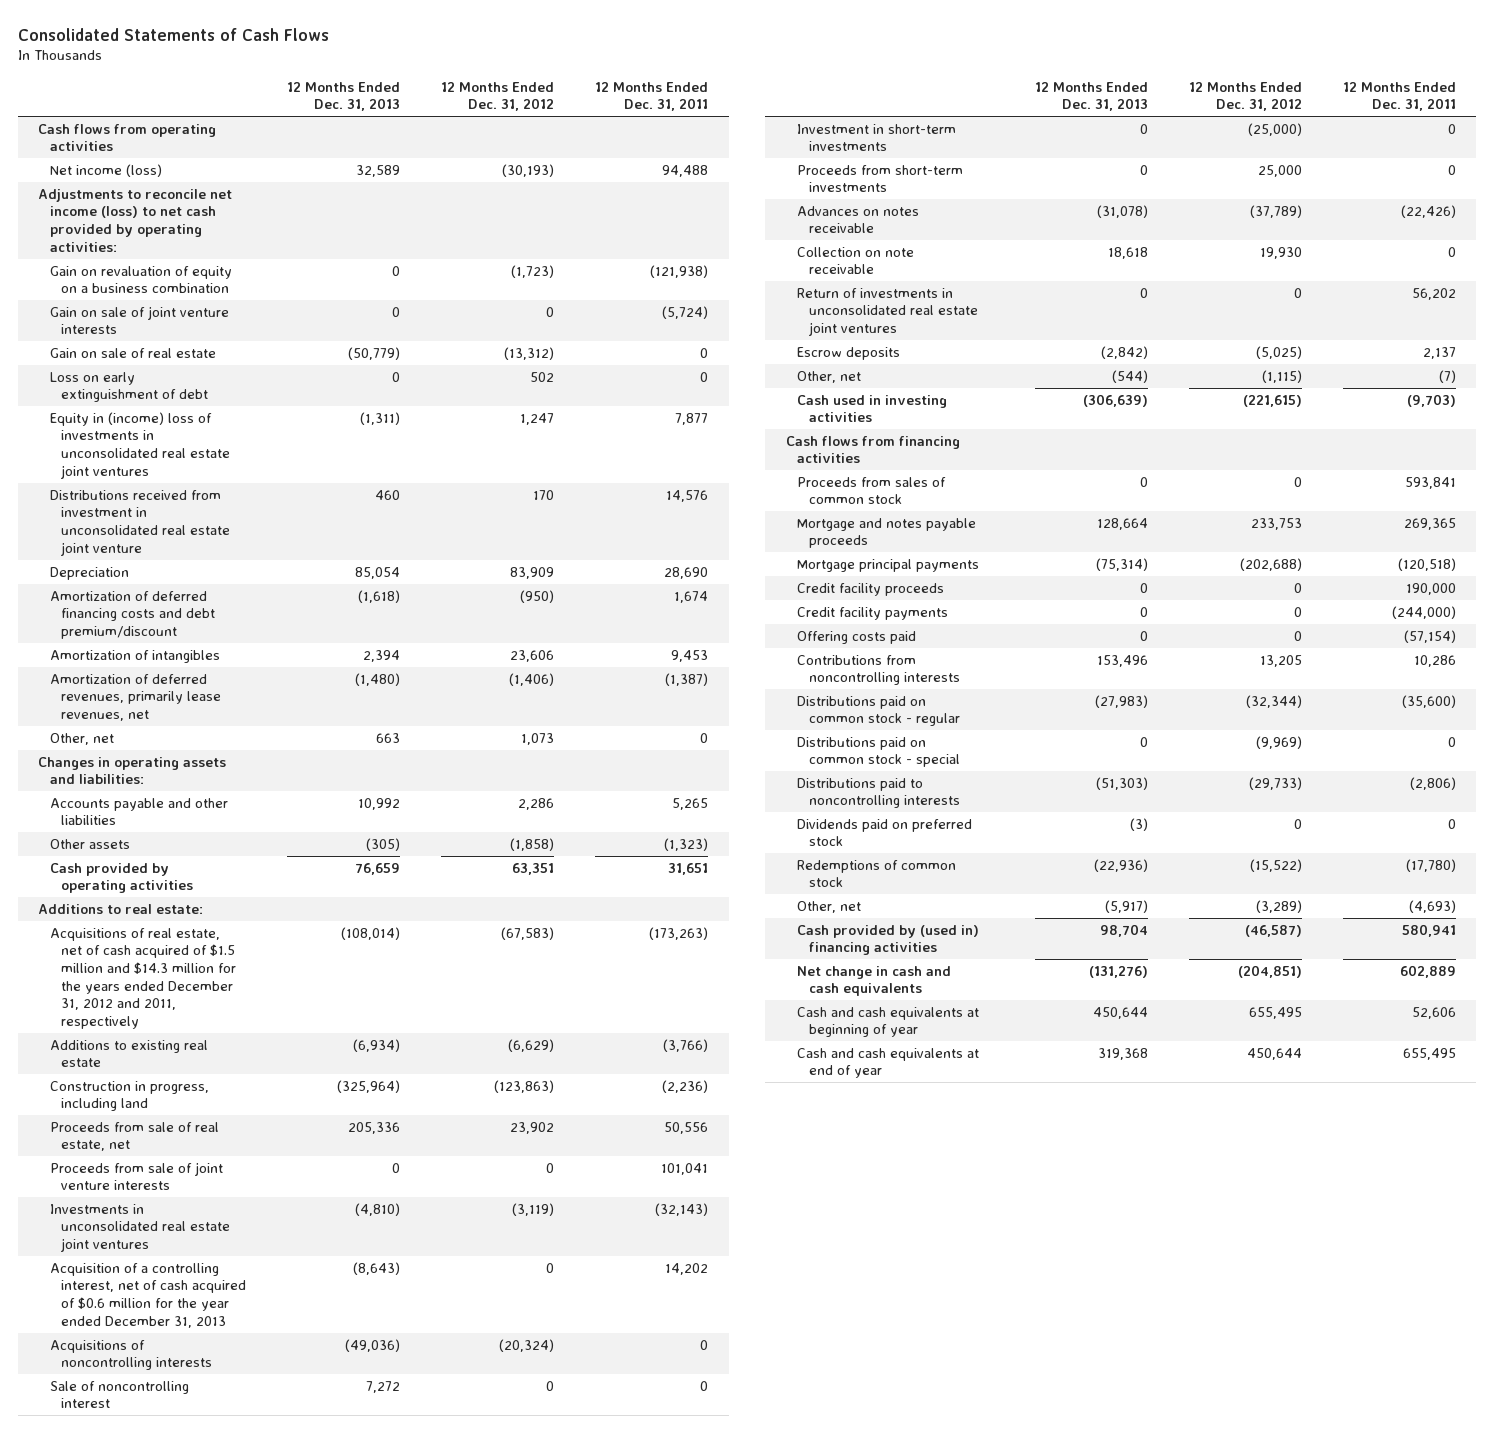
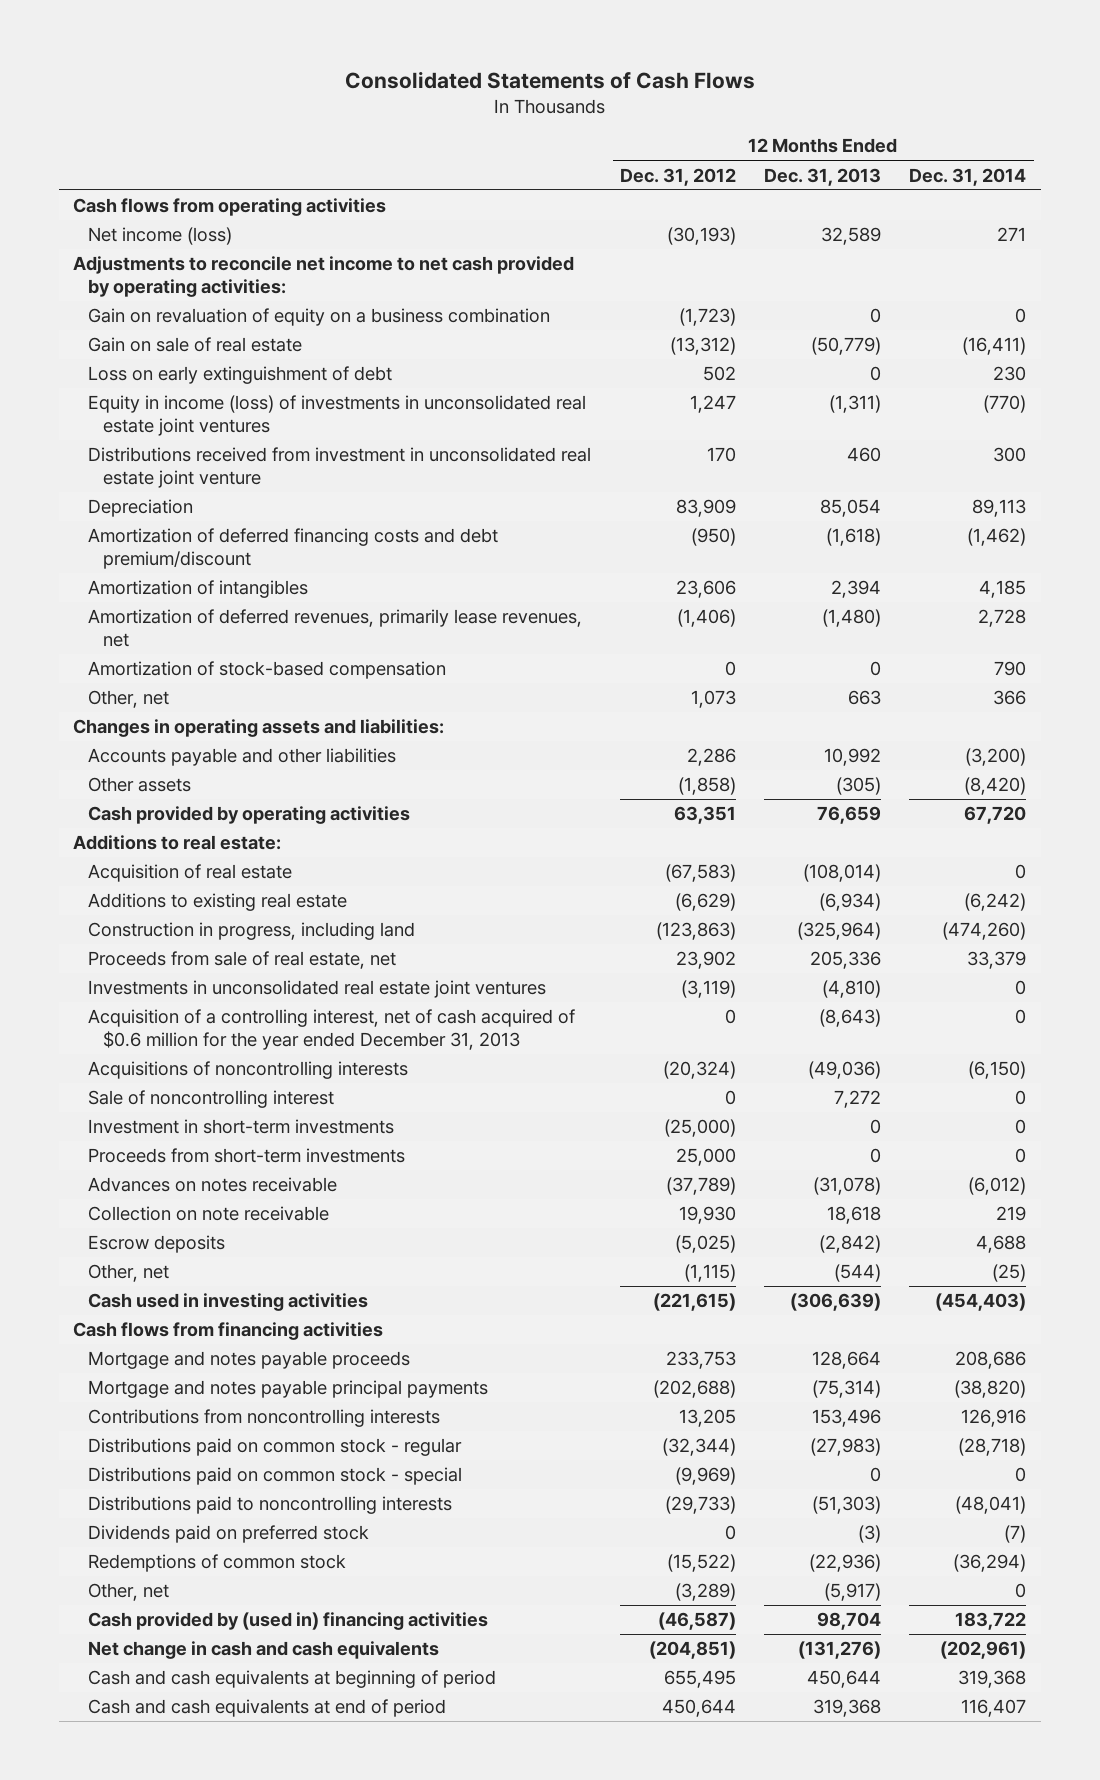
- | 12 Months Ended Dec. 31, 2013 | 12 Months Ended Dec. 31, 2012 | 12 Months Ended Dec. 31, 2011
+ | 12 Months Ended Dec. 31, 2012 | 12 Months Ended Dec. 31, 2013 | 12 Months Ended Dec. 31, 2014
- Adjustments to reconcile net income (loss) to net cash provided by operating activities:
+ Adjustments to reconcile net income to net cash provided by operating activities:
- Gain on sale of joint venture interests | 0 | 0 | (5,724)
- Equity in (income) loss of investments in unconsolidated real estate joint ventures | (1,311) | 1,247 | 7,877
+ Equity in income (loss) of investments in unconsolidated real estate joint ventures | 1,247 | (1,311) | (770)
+ Amortization of stock-based compensation | 0 | 0 | 790
- Acquisitions of real estate, net of cash acquired of $1.5 million and $14.3 million for the years ended December 31, 2012 and 2011, respectively | (108,014) | (67,583) | (173,263)
+ Acquisition of real estate | (67,583) | (108,014) | 0
- Proceeds from sale of joint venture interests | 0 | 0 | 101,041
- Return of investments in unconsolidated real estate joint ventures | 0 | 0 | 56,202
- Proceeds from sales of common stock | 0 | 0 | 593,841
- Mortgage principal payments | (75,314) | (202,688) | (120,518)
- Credit facility proceeds | 0 | 0 | 190,000
- Credit facility payments | 0 | 0 | (244,000)
- Offering costs paid | 0 | 0 | (57,154)
+ Mortgage and notes payable principal payments | (202,688) | (75,314) | (38,820)
- Cash and cash equivalents at beginning of year | 450,644 | 655,495 | 52,606
- Cash and cash equivalents at end of year | 319,368 | 450,644 | 655,495
+ Cash and cash equivalents at beginning of period | 655,495 | 450,644 | 319,368
+ Cash and cash equivalents at end of period | 450,644 | 319,368 | 116,407

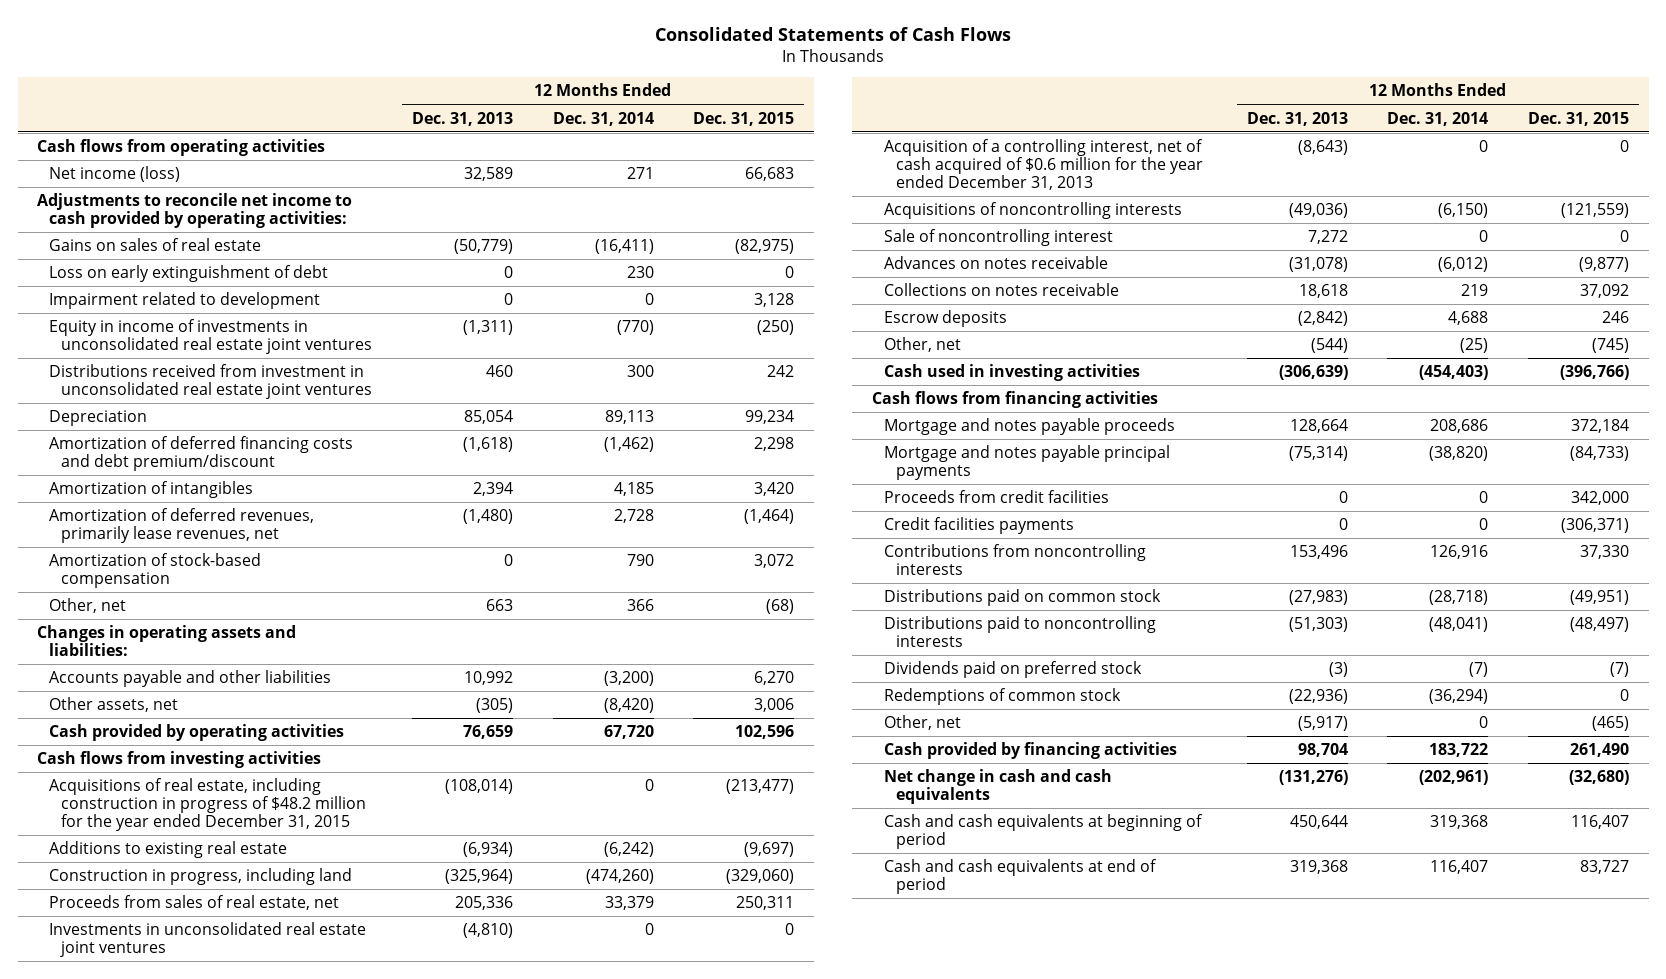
- | 12 Months Ended Dec. 31, 2012 | 12 Months Ended Dec. 31, 2013 | 12 Months Ended Dec. 31, 2014
+ | 12 Months Ended Dec. 31, 2013 | 12 Months Ended Dec. 31, 2014 | 12 Months Ended Dec. 31, 2015
- Adjustments to reconcile net income to net cash provided by operating activities:
- Gain on revaluation of equity on a business combination | (1,723) | 0 | 0
- Gain on sale of real estate | (13,312) | (50,779) | (16,411)
+ Adjustments to reconcile net income to cash provided by operating activities:
+ Gains on sales of real estate | (50,779) | (16,411) | (82,975)
- Equity in income (loss) of investments in unconsolidated real estate joint ventures | 1,247 | (1,311) | (770)
- Distributions received from investment in unconsolidated real estate joint venture | 170 | 460 | 300
+ Impairment related to development | 0 | 0 | 3,128
+ Equity in income of investments in unconsolidated real estate joint ventures | (1,311) | (770) | (250)
+ Distributions received from investment in unconsolidated real estate joint ventures | 460 | 300 | 242
- Other assets | (1,858) | (305) | (8,420)
+ Other assets, net | (305) | (8,420) | 3,006
- Additions to real estate:
- Acquisition of real estate | (67,583) | (108,014) | 0
+ Cash flows from investing activities
+ Acquisitions of real estate, including construction in progress of $48.2 million for the year ended December 31, 2015 | (108,014) | 0 | (213,477)
- Proceeds from sale of real estate, net | 23,902 | 205,336 | 33,379
+ Proceeds from sales of real estate, net | 205,336 | 33,379 | 250,311
- Investment in short-term investments | (25,000) | 0 | 0
- Proceeds from short-term investments | 25,000 | 0 | 0
- Collection on note receivable | 19,930 | 18,618 | 219
+ Collections on notes receivable | 18,618 | 219 | 37,092
+ Proceeds from credit facilities | 0 | 0 | 342,000
+ Credit facilities payments | 0 | 0 | (306,371)
- Distributions paid on common stock - regular | (32,344) | (27,983) | (28,718)
- Distributions paid on common stock - special | (9,969) | 0 | 0
+ Distributions paid on common stock | (27,983) | (28,718) | (49,951)
- Cash provided by (used in) financing activities | (46,587) | 98,704 | 183,722
+ Cash provided by financing activities | 98,704 | 183,722 | 261,490

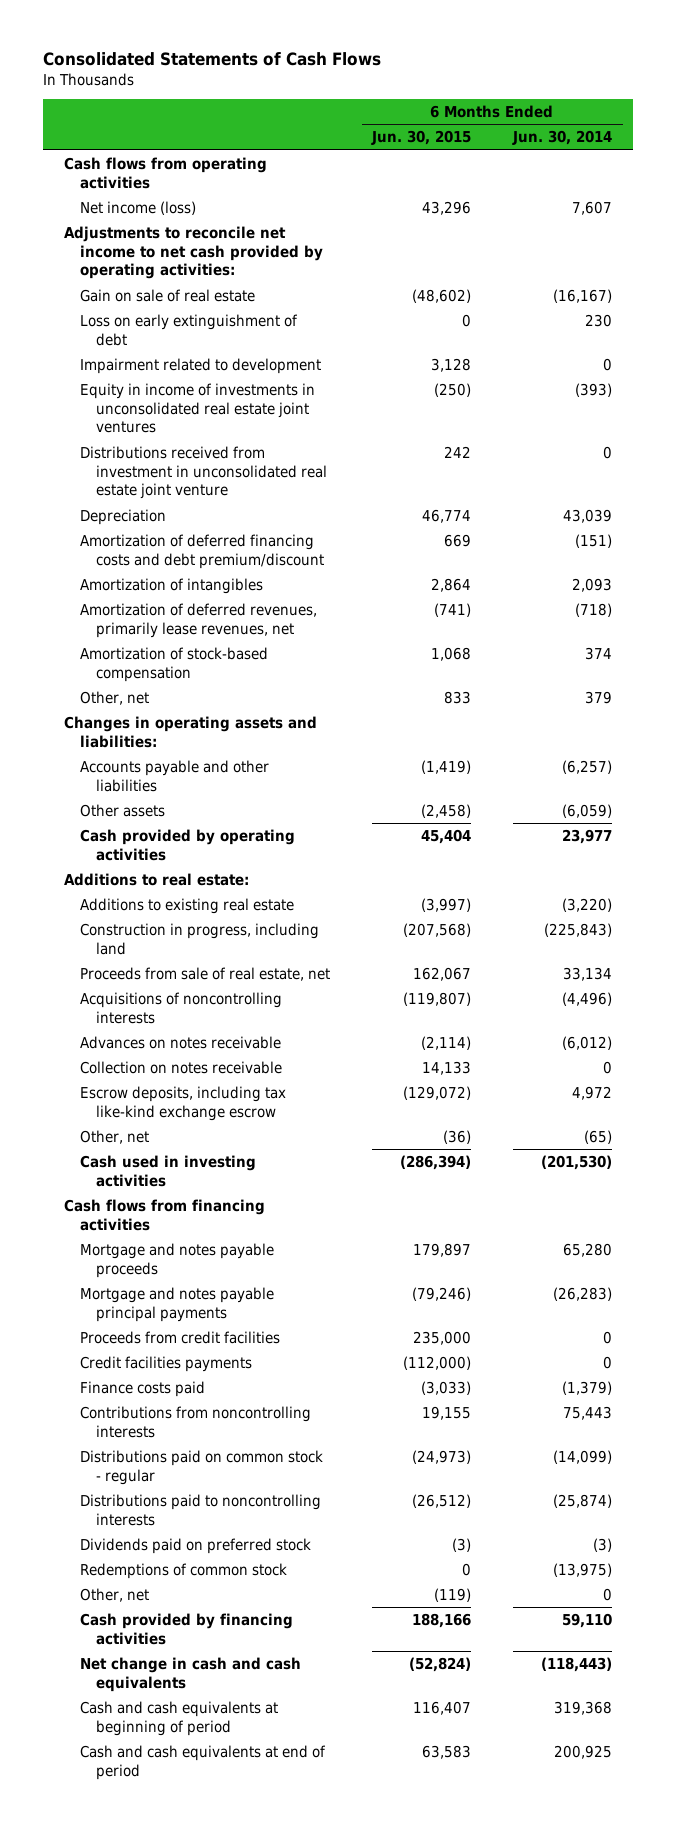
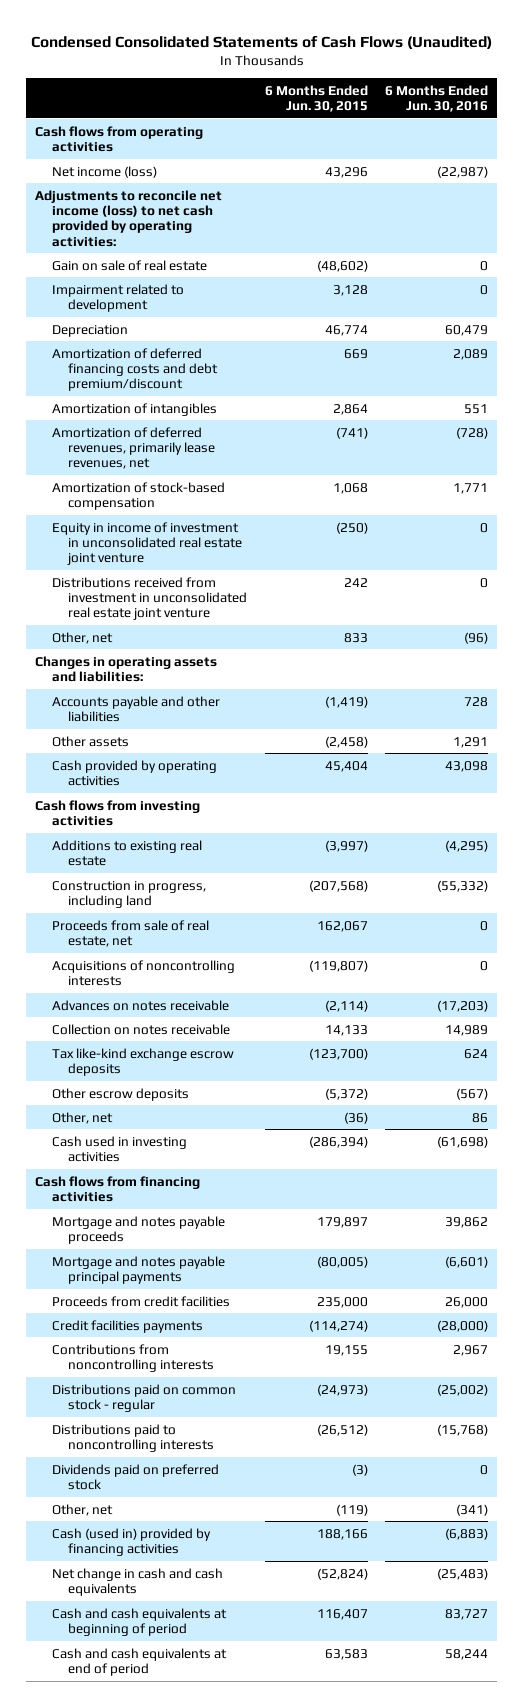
- Consolidated Statements of Cash Flows
+ Condensed Consolidated Statements of Cash Flows (Unaudited)
- | 6 Months Ended Jun. 30, 2015 | 6 Months Ended Jun. 30, 2014
+ | 6 Months Ended Jun. 30, 2015 | 6 Months Ended Jun. 30, 2016
- Adjustments to reconcile net income to net cash provided by operating activities:
+ Adjustments to reconcile net income (loss) to net cash provided by operating activities:
- Loss on early extinguishment of debt | 0 | 230
- Equity in income of investments in unconsolidated real estate joint ventures | (250) | (393)
+ Equity in income of investment in unconsolidated real estate joint venture | (250) | 0
moved down: Distributions received from investment in unconsolidated real estate joint venture | 242 | 0
- Additions to real estate:
+ Cash flows from investing activities
- Escrow deposits, including tax like-kind exchange escrow | (129,072) | 4,972
+ Tax like-kind exchange escrow deposits | (123,700) | 624
+ Other escrow deposits | (5,372) | (567)
- Mortgage and notes payable principal payments | (79,246) | (26,283)
+ Mortgage and notes payable principal payments | (80,005) | (6,601)
- Credit facilities payments | (112,000) | 0
- Finance costs paid | (3,033) | (1,379)
+ Credit facilities payments | (114,274) | (28,000)
- Redemptions of common stock | 0 | (13,975)
- Cash provided by financing activities | 188,166 | 59,110
+ Cash (used in) provided by financing activities | 188,166 | (6,883)

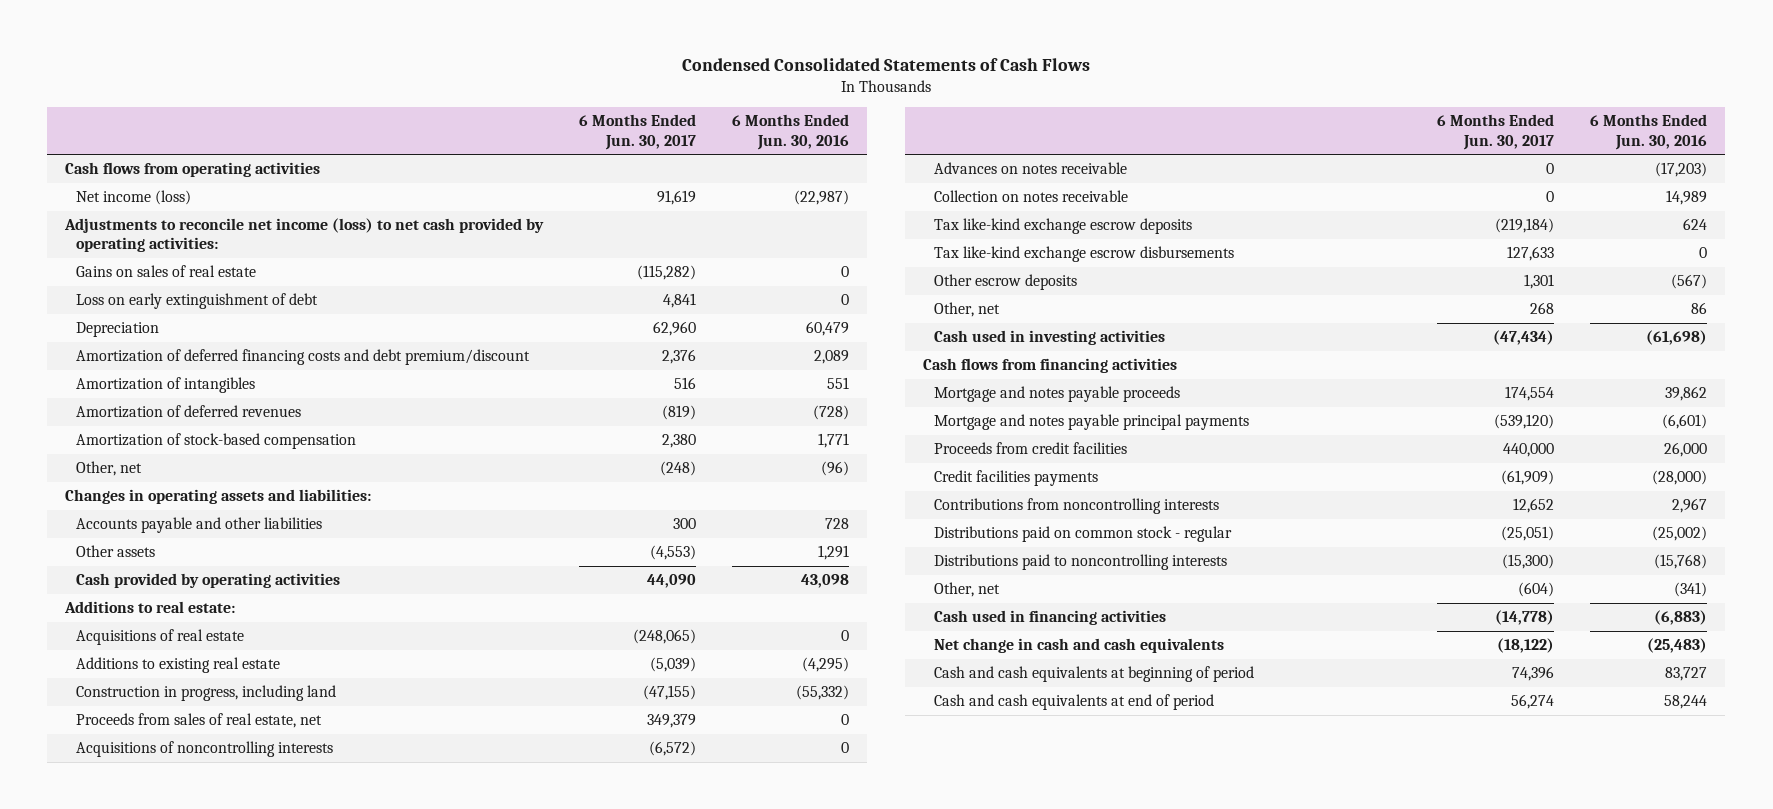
- Condensed Consolidated Statements of Cash Flows (Unaudited)
+ Condensed Consolidated Statements of Cash Flows
- | 6 Months Ended Jun. 30, 2015 | 6 Months Ended Jun. 30, 2016
+ | 6 Months Ended Jun. 30, 2017 | 6 Months Ended Jun. 30, 2016
- Gain on sale of real estate | (48,602) | 0
- Impairment related to development | 3,128 | 0
+ Gains on sales of real estate | (115,282) | 0
+ Loss on early extinguishment of debt | 4,841 | 0
- Amortization of deferred revenues, primarily lease revenues, net | (741) | (728)
+ Amortization of deferred revenues | (819) | (728)
- Equity in income of investment in unconsolidated real estate joint venture | (250) | 0
- Distributions received from investment in unconsolidated real estate joint venture | 242 | 0
- Cash flows from investing activities
+ Additions to real estate:
+ Acquisitions of real estate | (248,065) | 0
- Proceeds from sale of real estate, net | 162,067 | 0
+ Proceeds from sales of real estate, net | 349,379 | 0
+ Tax like-kind exchange escrow disbursements | 127,633 | 0
- Dividends paid on preferred stock | (3) | 0
- Cash (used in) provided by financing activities | 188,166 | (6,883)
+ Cash used in financing activities | (14,778) | (6,883)

